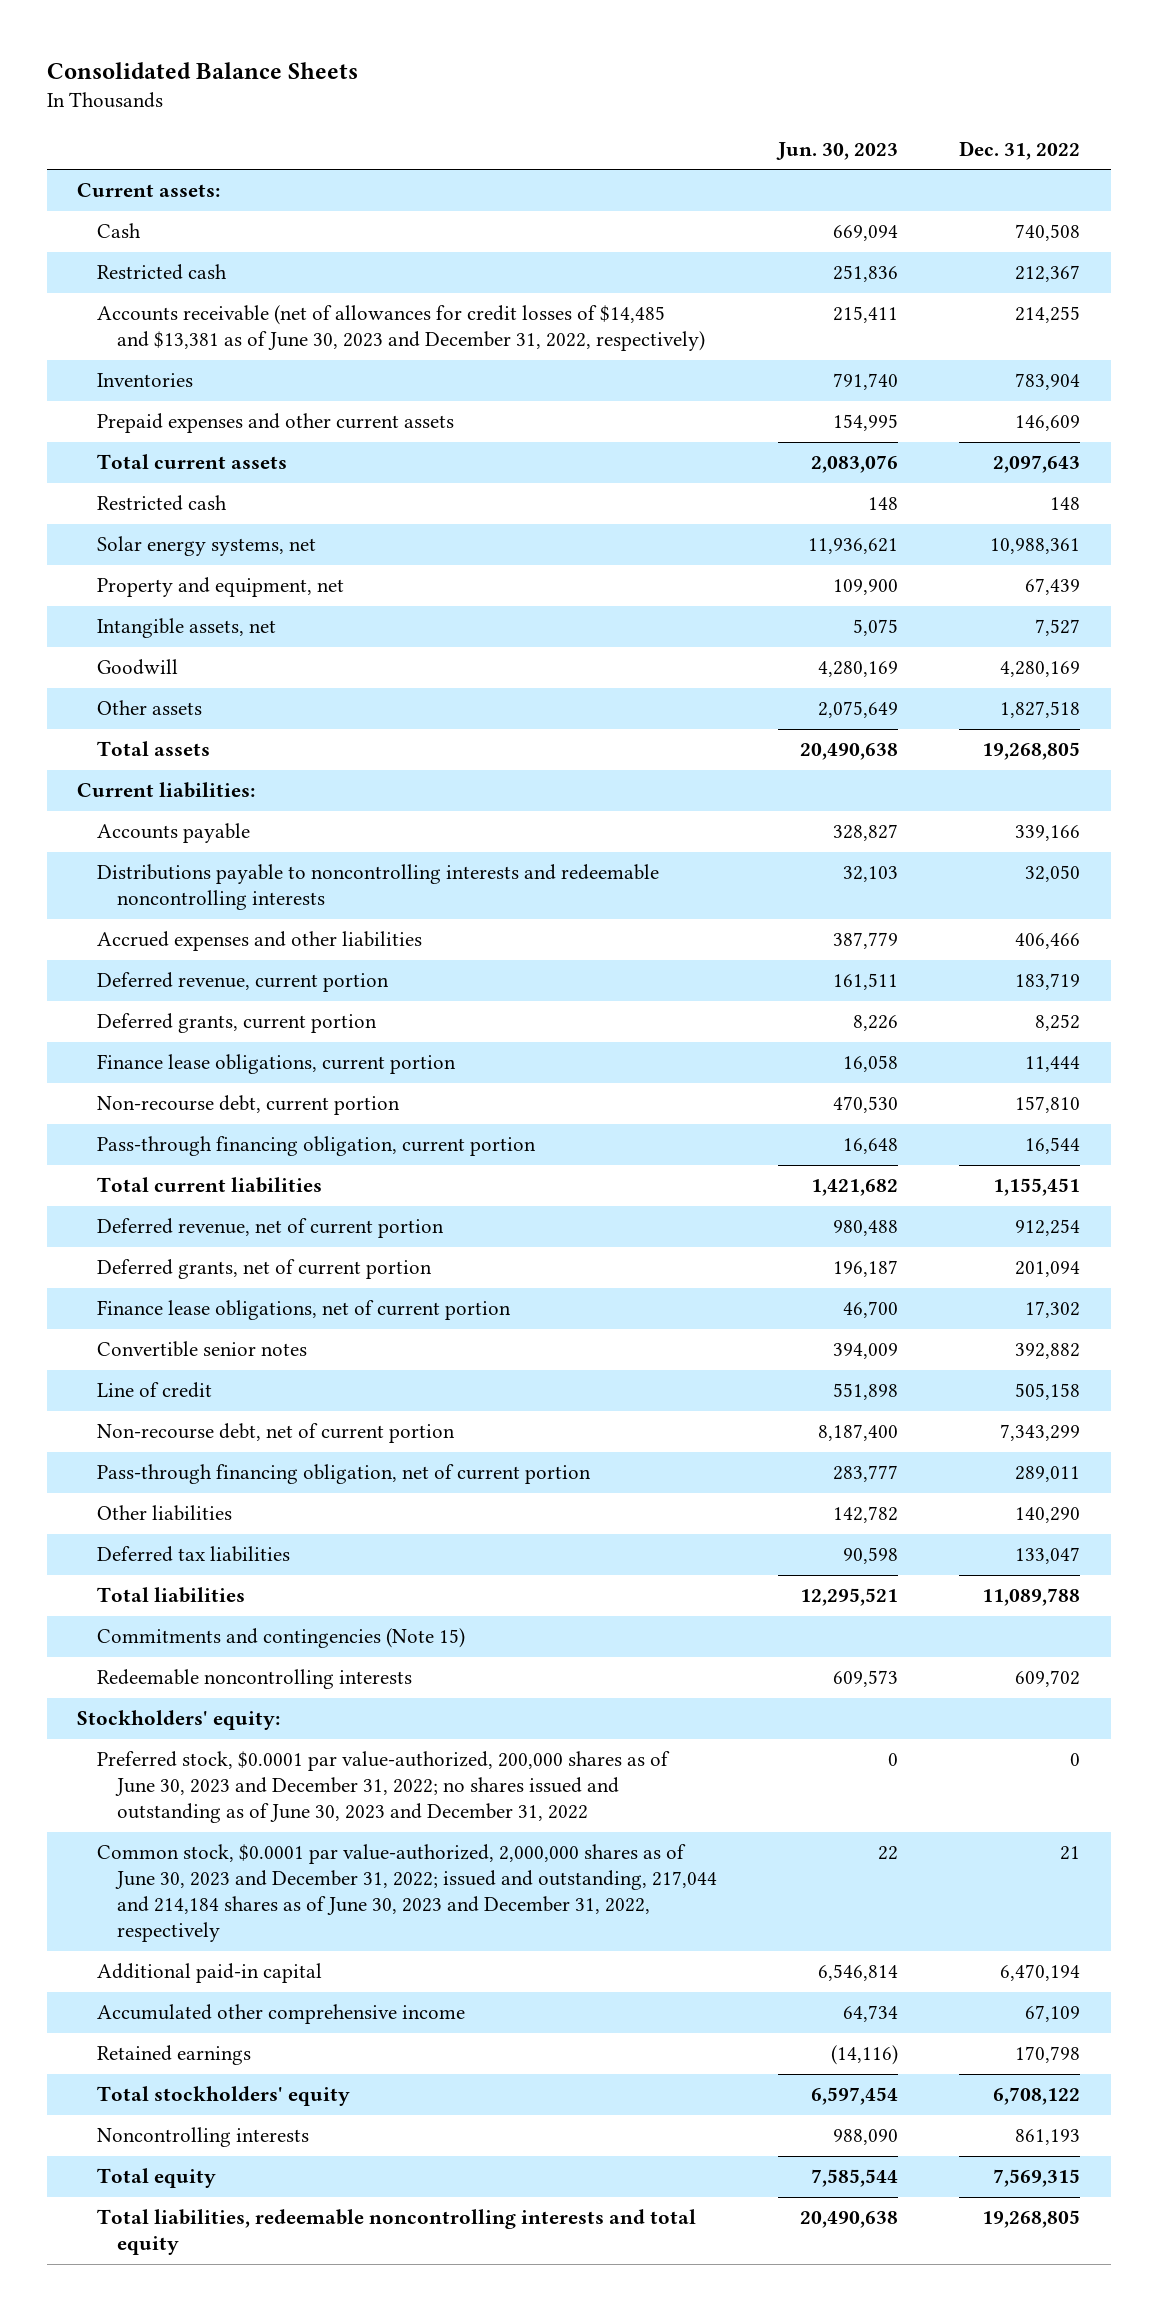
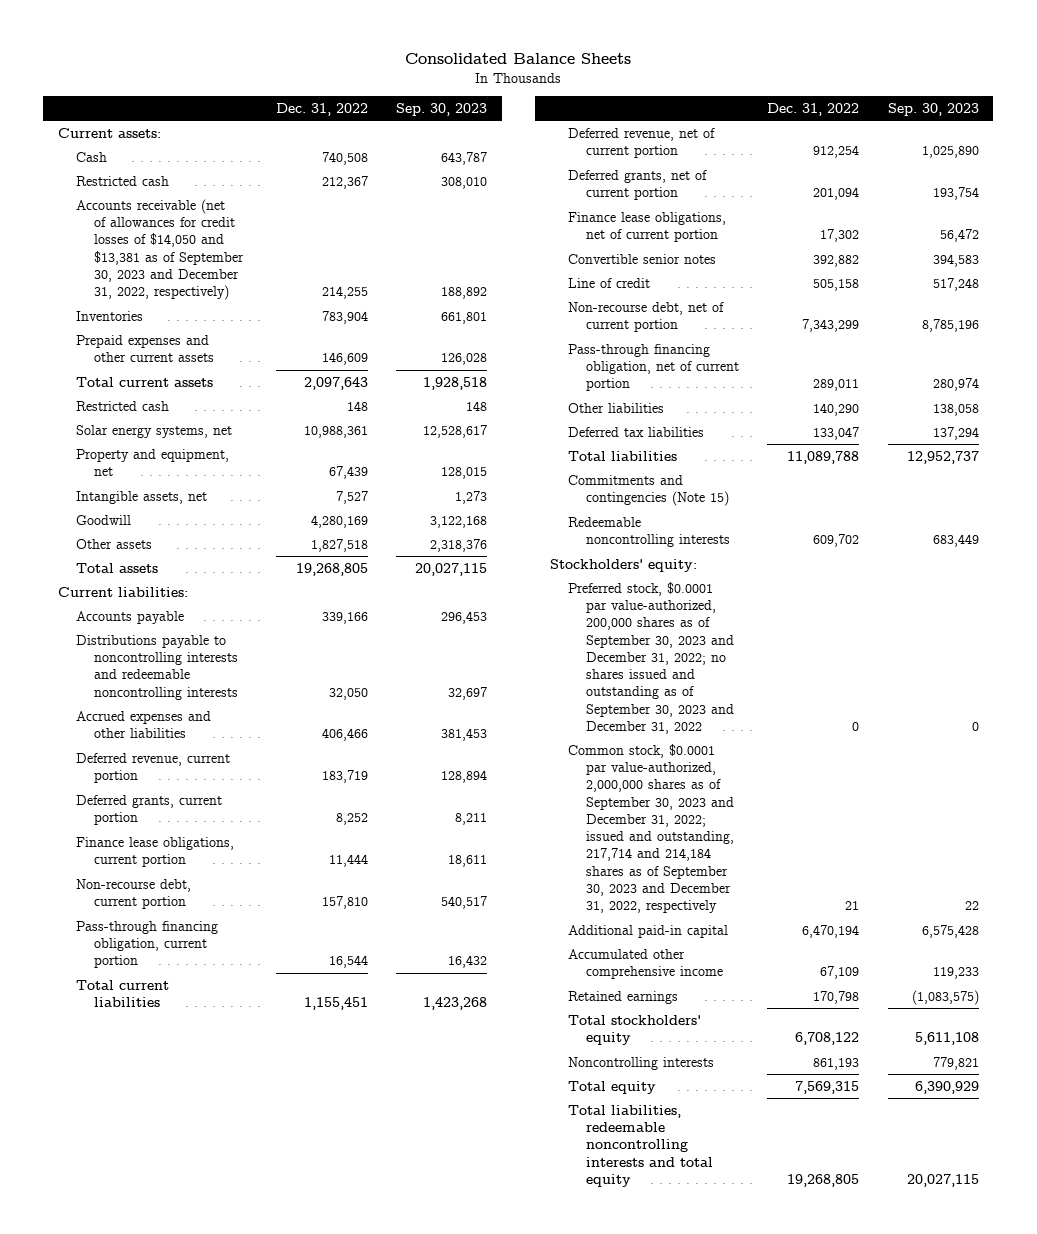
- | Jun. 30, 2023 | Dec. 31, 2022
+ | Dec. 31, 2022 | Sep. 30, 2023
- Accounts receivable (net of allowances for credit losses of $14,485 and $13,381 as of June 30, 2023 and December 31, 2022, respectively) | 215,411 | 214,255
+ Accounts receivable (net of allowances for credit losses of $14,050 and $13,381 as of September 30, 2023 and December 31, 2022, respectively) | 214,255 | 188,892
- Preferred stock, $0.0001 par value-authorized, 200,000 shares as of June 30, 2023 and December 31, 2022; no shares issued and outstanding as of June 30, 2023 and December 31, 2022 | 0 | 0
- Common stock, $0.0001 par value-authorized, 2,000,000 shares as of June 30, 2023 and December 31, 2022; issued and outstanding, 217,044 and 214,184 shares as of June 30, 2023 and December 31, 2022, respectively | 22 | 21
+ Preferred stock, $0.0001 par value-authorized, 200,000 shares as of September 30, 2023 and December 31, 2022; no shares issued and outstanding as of September 30, 2023 and December 31, 2022 | 0 | 0
+ Common stock, $0.0001 par value-authorized, 2,000,000 shares as of September 30, 2023 and December 31, 2022; issued and outstanding, 217,714 and 214,184 shares as of September 30, 2023 and December 31, 2022, respectively | 21 | 22

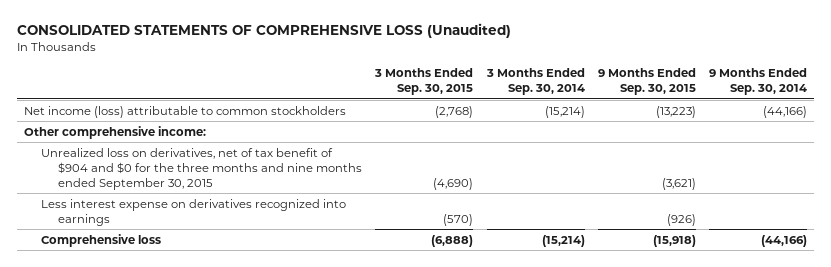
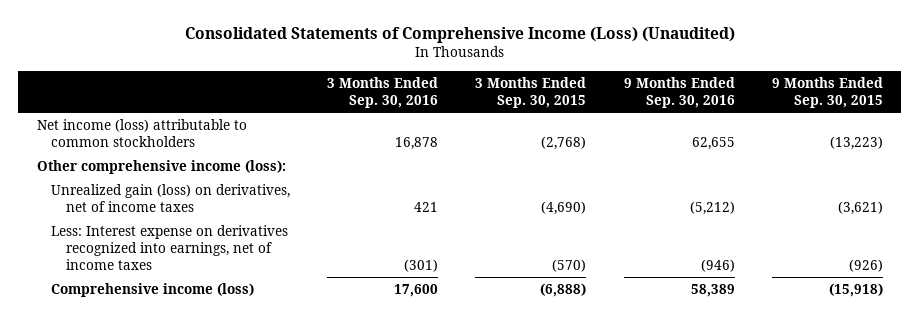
- CONSOLIDATED STATEMENTS OF COMPREHENSIVE LOSS (Unaudited)
+ Consolidated Statements of Comprehensive Income (Loss) (Unaudited)
- | 3 Months Ended Sep. 30, 2015 | 3 Months Ended Sep. 30, 2014 | 9 Months Ended Sep. 30, 2015 | 9 Months Ended Sep. 30, 2014
+ | 3 Months Ended Sep. 30, 2016 | 3 Months Ended Sep. 30, 2015 | 9 Months Ended Sep. 30, 2016 | 9 Months Ended Sep. 30, 2015
- Other comprehensive income:
- Unrealized loss on derivatives, net of tax benefit of $904 and $0 for the three months and nine months ended September 30, 2015 | (4,690) | | (3,621) |
- Less interest expense on derivatives recognized into earnings | (570) | | (926) |
- Comprehensive loss | (6,888) | (15,214) | (15,918) | (44,166)
+ Other comprehensive income (loss):
+ Unrealized gain (loss) on derivatives, net of income taxes | 421 | (4,690) | (5,212) | (3,621)
+ Less: Interest expense on derivatives recognized into earnings, net of income taxes | (301) | (570) | (946) | (926)
+ Comprehensive income (loss) | 17,600 | (6,888) | 58,389 | (15,918)

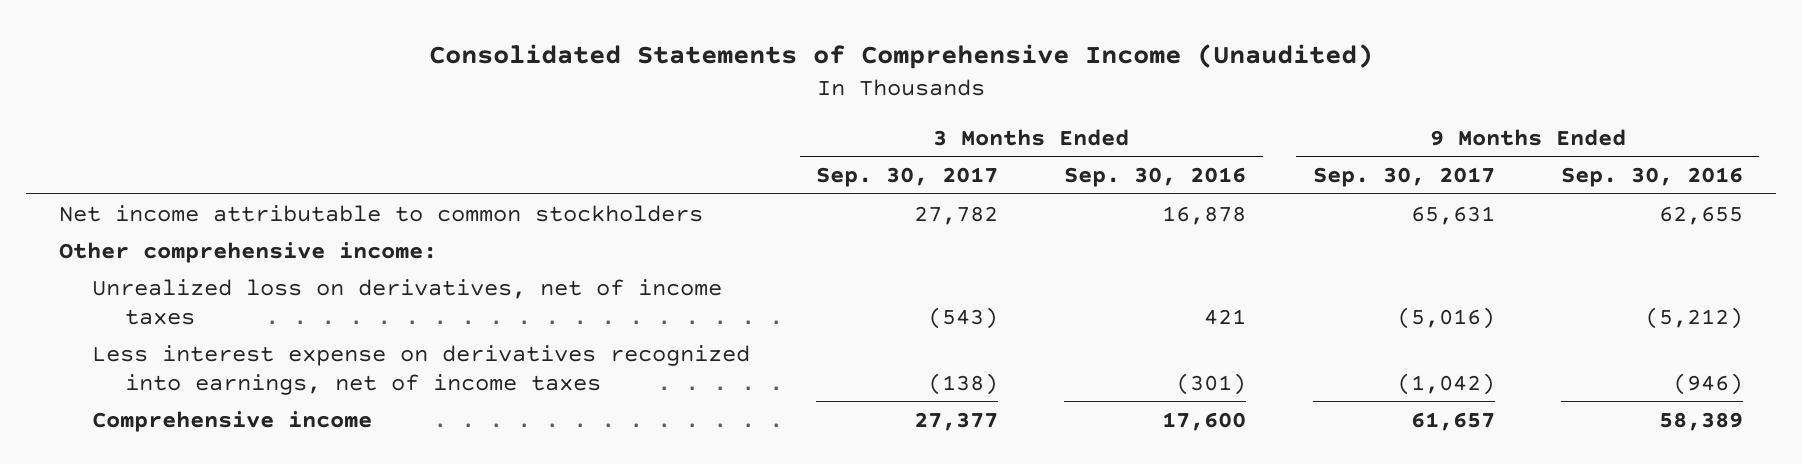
- Consolidated Statements of Comprehensive Income (Loss) (Unaudited)
+ Consolidated Statements of Comprehensive Income (Unaudited)
- | 3 Months Ended Sep. 30, 2016 | 3 Months Ended Sep. 30, 2015 | 9 Months Ended Sep. 30, 2016 | 9 Months Ended Sep. 30, 2015
+ | 3 Months Ended Sep. 30, 2017 | 3 Months Ended Sep. 30, 2016 | 9 Months Ended Sep. 30, 2017 | 9 Months Ended Sep. 30, 2016
- Net income (loss) attributable to common stockholders | 16,878 | (2,768) | 62,655 | (13,223)
- Other comprehensive income (loss):
- Unrealized gain (loss) on derivatives, net of income taxes | 421 | (4,690) | (5,212) | (3,621)
- Less: Interest expense on derivatives recognized into earnings, net of income taxes | (301) | (570) | (946) | (926)
- Comprehensive income (loss) | 17,600 | (6,888) | 58,389 | (15,918)
+ Net income attributable to common stockholders | 27,782 | 16,878 | 65,631 | 62,655
+ Other comprehensive income:
+ Unrealized loss on derivatives, net of income taxes | (543) | 421 | (5,016) | (5,212)
+ Less interest expense on derivatives recognized into earnings, net of income taxes | (138) | (301) | (1,042) | (946)
+ Comprehensive income | 27,377 | 17,600 | 61,657 | 58,389

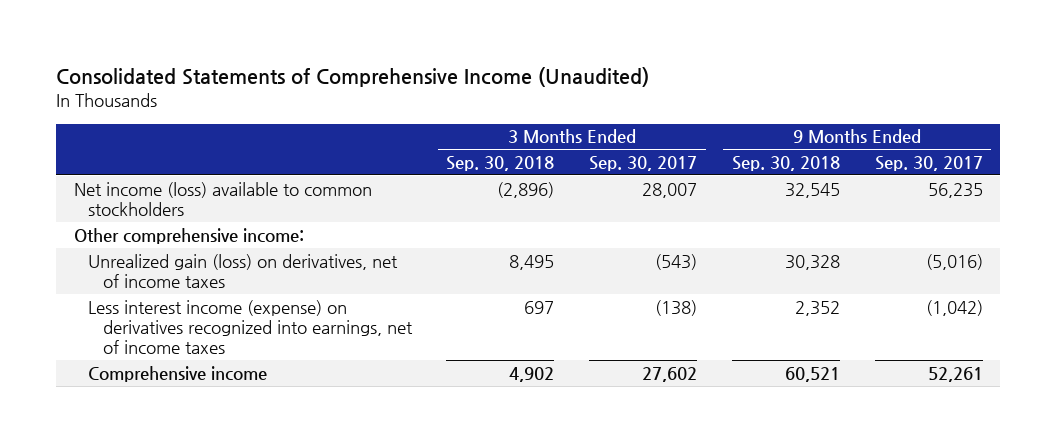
- | 3 Months Ended Sep. 30, 2017 | 3 Months Ended Sep. 30, 2016 | 9 Months Ended Sep. 30, 2017 | 9 Months Ended Sep. 30, 2016
+ | 3 Months Ended Sep. 30, 2018 | 3 Months Ended Sep. 30, 2017 | 9 Months Ended Sep. 30, 2018 | 9 Months Ended Sep. 30, 2017
- Net income attributable to common stockholders | 27,782 | 16,878 | 65,631 | 62,655
+ Net income (loss) available to common stockholders | (2,896) | 28,007 | 32,545 | 56,235
- Unrealized loss on derivatives, net of income taxes | (543) | 421 | (5,016) | (5,212)
- Less interest expense on derivatives recognized into earnings, net of income taxes | (138) | (301) | (1,042) | (946)
- Comprehensive income | 27,377 | 17,600 | 61,657 | 58,389
+ Unrealized gain (loss) on derivatives, net of income taxes | 8,495 | (543) | 30,328 | (5,016)
+ Less interest income (expense) on derivatives recognized into earnings, net of income taxes | 697 | (138) | 2,352 | (1,042)
+ Comprehensive income | 4,902 | 27,602 | 60,521 | 52,261

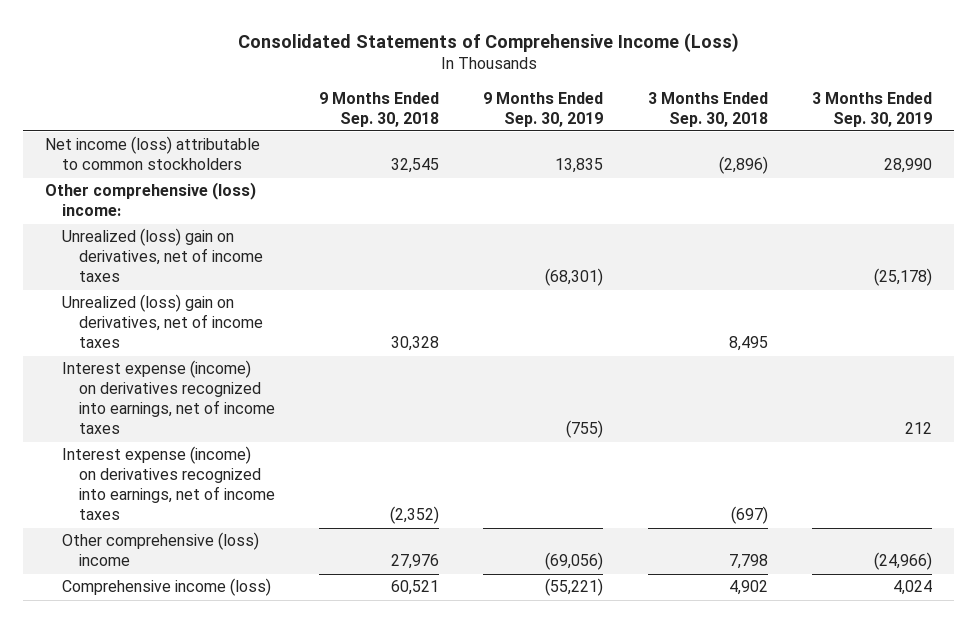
- Consolidated Statements of Comprehensive Income (Unaudited)
+ Consolidated Statements of Comprehensive Income (Loss)
- | 3 Months Ended Sep. 30, 2018 | 3 Months Ended Sep. 30, 2017 | 9 Months Ended Sep. 30, 2018 | 9 Months Ended Sep. 30, 2017
+ | 9 Months Ended Sep. 30, 2018 | 9 Months Ended Sep. 30, 2019 | 3 Months Ended Sep. 30, 2018 | 3 Months Ended Sep. 30, 2019
- Net income (loss) available to common stockholders | (2,896) | 28,007 | 32,545 | 56,235
- Other comprehensive income:
- Unrealized gain (loss) on derivatives, net of income taxes | 8,495 | (543) | 30,328 | (5,016)
- Less interest income (expense) on derivatives recognized into earnings, net of income taxes | 697 | (138) | 2,352 | (1,042)
- Comprehensive income | 4,902 | 27,602 | 60,521 | 52,261
+ Net income (loss) attributable to common stockholders | 32,545 | 13,835 | (2,896) | 28,990
+ Other comprehensive (loss) income:
+ Unrealized (loss) gain on derivatives, net of income taxes | | (68,301) | | (25,178)
+ Unrealized (loss) gain on derivatives, net of income taxes | 30,328 | | 8,495 |
+ Interest expense (income) on derivatives recognized into earnings, net of income taxes | | (755) | | 212
+ Interest expense (income) on derivatives recognized into earnings, net of income taxes | (2,352) | | (697) |
+ Other comprehensive (loss) income | 27,976 | (69,056) | 7,798 | (24,966)
+ Comprehensive income (loss) | 60,521 | (55,221) | 4,902 | 4,024

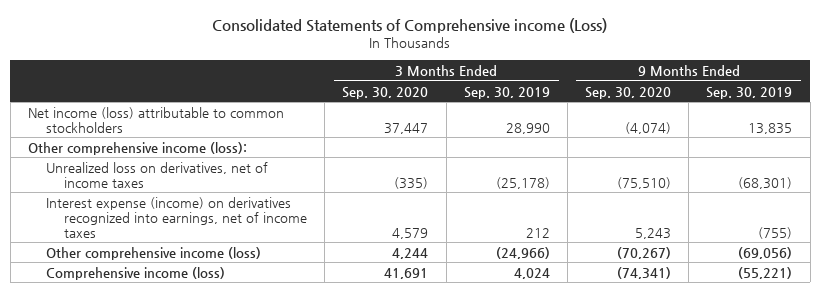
- Consolidated Statements of Comprehensive Income (Loss)
+ Consolidated Statements of Comprehensive income (Loss)
- | 9 Months Ended Sep. 30, 2018 | 9 Months Ended Sep. 30, 2019 | 3 Months Ended Sep. 30, 2018 | 3 Months Ended Sep. 30, 2019
+ | 3 Months Ended Sep. 30, 2020 | 3 Months Ended Sep. 30, 2019 | 9 Months Ended Sep. 30, 2020 | 9 Months Ended Sep. 30, 2019
- Other comprehensive (loss) income:
- Unrealized (loss) gain on derivatives, net of income taxes | | (68,301) | | (25,178)
- Unrealized (loss) gain on derivatives, net of income taxes | 30,328 | | 8,495 |
+ Other comprehensive income (loss):
+ Unrealized loss on derivatives, net of income taxes | (335) | (25,178) | (75,510) | (68,301)
- Interest expense (income) on derivatives recognized into earnings, net of income taxes | (2,352) | | (697) |
- Other comprehensive (loss) income | 27,976 | (69,056) | 7,798 | (24,966)
+ Other comprehensive income (loss) | 4,244 | (24,966) | (70,267) | (69,056)

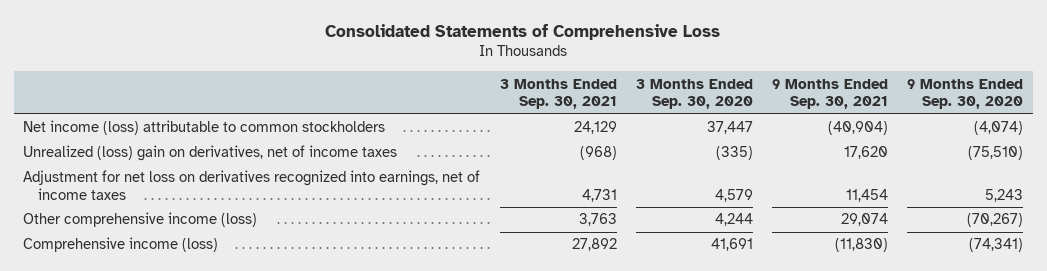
- Consolidated Statements of Comprehensive income (Loss)
+ Consolidated Statements of Comprehensive Loss
- | 3 Months Ended Sep. 30, 2020 | 3 Months Ended Sep. 30, 2019 | 9 Months Ended Sep. 30, 2020 | 9 Months Ended Sep. 30, 2019
+ | 3 Months Ended Sep. 30, 2021 | 3 Months Ended Sep. 30, 2020 | 9 Months Ended Sep. 30, 2021 | 9 Months Ended Sep. 30, 2020
- Other comprehensive income (loss):
- Unrealized loss on derivatives, net of income taxes | (335) | (25,178) | (75,510) | (68,301)
- Interest expense (income) on derivatives recognized into earnings, net of income taxes | 4,579 | 212 | 5,243 | (755)
+ Unrealized (loss) gain on derivatives, net of income taxes | (968) | (335) | 17,620 | (75,510)
+ Adjustment for net loss on derivatives recognized into earnings, net of income taxes | 4,731 | 4,579 | 11,454 | 5,243

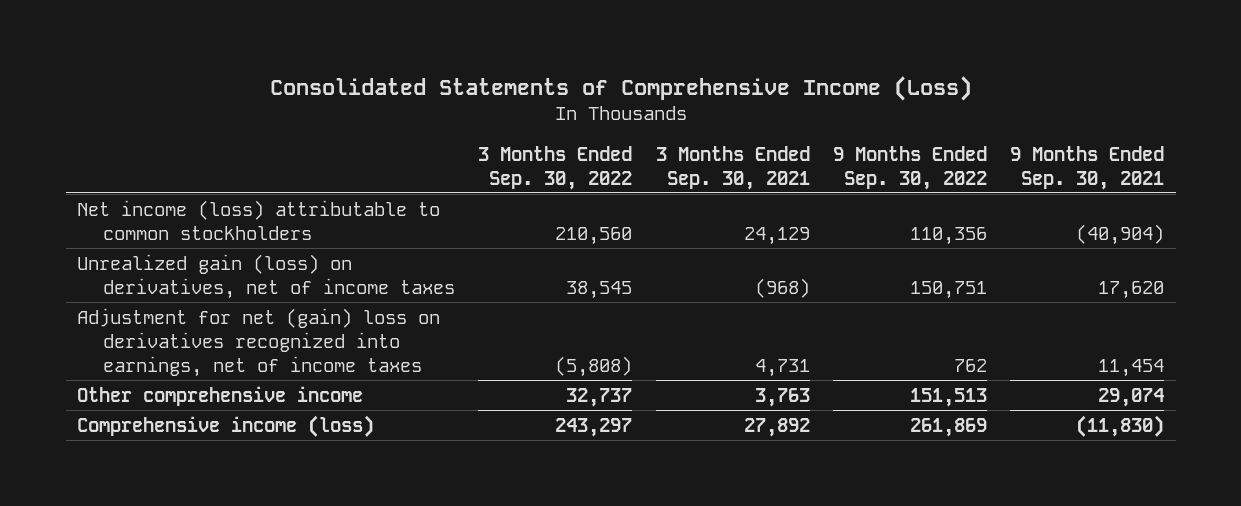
- Consolidated Statements of Comprehensive Loss
+ Consolidated Statements of Comprehensive Income (Loss)
- | 3 Months Ended Sep. 30, 2021 | 3 Months Ended Sep. 30, 2020 | 9 Months Ended Sep. 30, 2021 | 9 Months Ended Sep. 30, 2020
+ | 3 Months Ended Sep. 30, 2022 | 3 Months Ended Sep. 30, 2021 | 9 Months Ended Sep. 30, 2022 | 9 Months Ended Sep. 30, 2021
- Unrealized (loss) gain on derivatives, net of income taxes | (968) | (335) | 17,620 | (75,510)
- Adjustment for net loss on derivatives recognized into earnings, net of income taxes | 4,731 | 4,579 | 11,454 | 5,243
- Other comprehensive income (loss) | 3,763 | 4,244 | 29,074 | (70,267)
+ Unrealized gain (loss) on derivatives, net of income taxes | 38,545 | (968) | 150,751 | 17,620
+ Adjustment for net (gain) loss on derivatives recognized into earnings, net of income taxes | (5,808) | 4,731 | 762 | 11,454
+ Other comprehensive income | 32,737 | 3,763 | 151,513 | 29,074

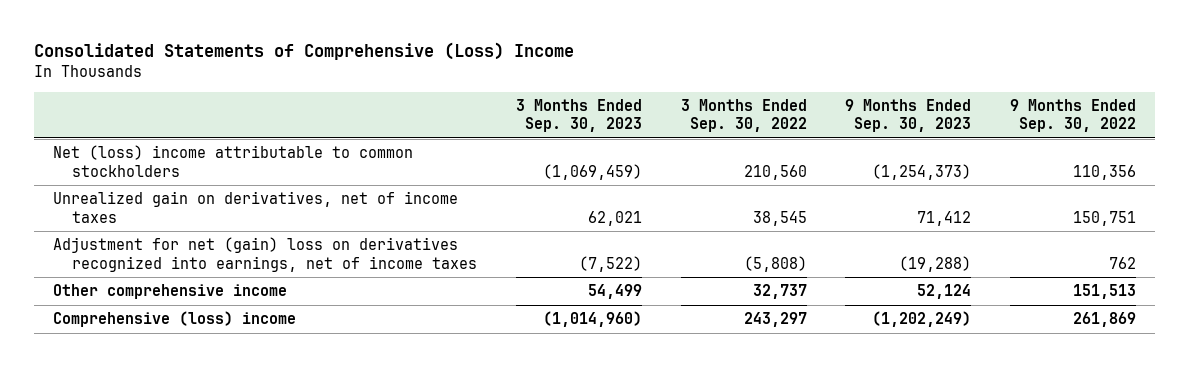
- Consolidated Statements of Comprehensive Income (Loss)
+ Consolidated Statements of Comprehensive (Loss) Income
- | 3 Months Ended Sep. 30, 2022 | 3 Months Ended Sep. 30, 2021 | 9 Months Ended Sep. 30, 2022 | 9 Months Ended Sep. 30, 2021
+ | 3 Months Ended Sep. 30, 2023 | 3 Months Ended Sep. 30, 2022 | 9 Months Ended Sep. 30, 2023 | 9 Months Ended Sep. 30, 2022
- Net income (loss) attributable to common stockholders | 210,560 | 24,129 | 110,356 | (40,904)
- Unrealized gain (loss) on derivatives, net of income taxes | 38,545 | (968) | 150,751 | 17,620
+ Net (loss) income attributable to common stockholders | (1,069,459) | 210,560 | (1,254,373) | 110,356
+ Unrealized gain on derivatives, net of income taxes | 62,021 | 38,545 | 71,412 | 150,751
- Comprehensive income (loss) | 243,297 | 27,892 | 261,869 | (11,830)
+ Comprehensive (loss) income | (1,014,960) | 243,297 | (1,202,249) | 261,869

